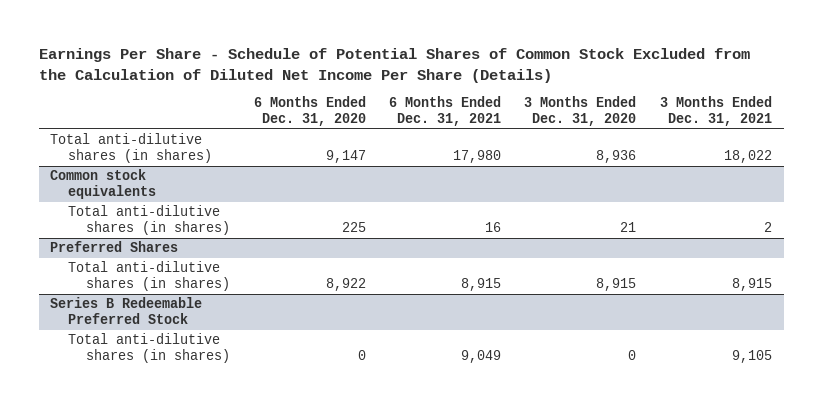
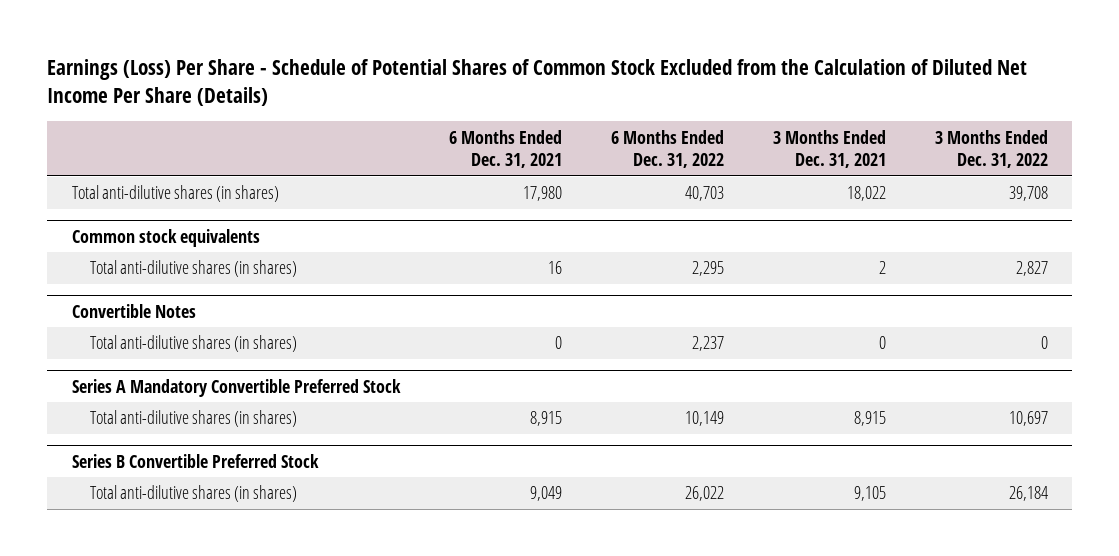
- Earnings Per Share - Schedule of Potential Shares of Common Stock Excluded from the Calculation of Diluted Net Income Per Share (Details)
+ Earnings (Loss) Per Share - Schedule of Potential Shares of Common Stock Excluded from the Calculation of Diluted Net Income Per Share (Details)
- | 6 Months Ended Dec. 31, 2020 | 6 Months Ended Dec. 31, 2021 | 3 Months Ended Dec. 31, 2020 | 3 Months Ended Dec. 31, 2021
+ | 6 Months Ended Dec. 31, 2021 | 6 Months Ended Dec. 31, 2022 | 3 Months Ended Dec. 31, 2021 | 3 Months Ended Dec. 31, 2022
- Preferred Shares
+ Convertible Notes
+ Total anti-dilutive shares (in shares) | 0 | 2,237 | 0 | 0
+ Series A Mandatory Convertible Preferred Stock
- Series B Redeemable Preferred Stock
+ Series B Convertible Preferred Stock

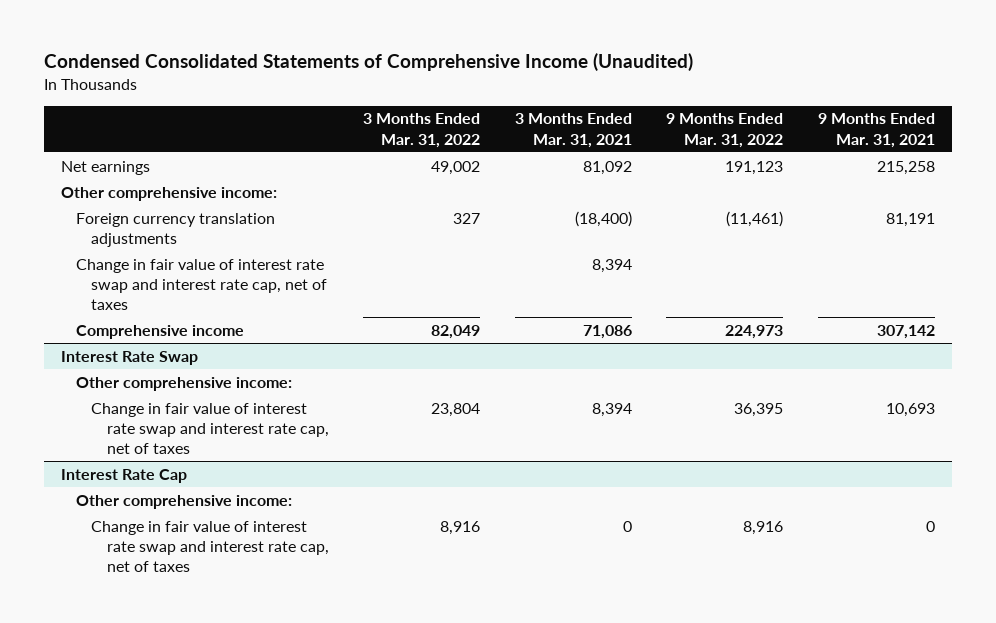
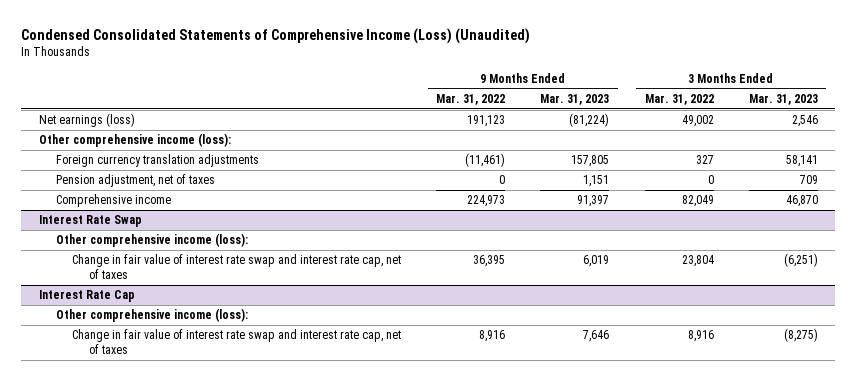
- Condensed Consolidated Statements of Comprehensive Income (Unaudited)
+ Condensed Consolidated Statements of Comprehensive Income (Loss) (Unaudited)
- | 3 Months Ended Mar. 31, 2022 | 3 Months Ended Mar. 31, 2021 | 9 Months Ended Mar. 31, 2022 | 9 Months Ended Mar. 31, 2021
+ | 9 Months Ended Mar. 31, 2022 | 9 Months Ended Mar. 31, 2023 | 3 Months Ended Mar. 31, 2022 | 3 Months Ended Mar. 31, 2023
- Net earnings | 49,002 | 81,092 | 191,123 | 215,258
- Other comprehensive income:
+ Net earnings (loss) | 191,123 | (81,224) | 49,002 | 2,546
+ Other comprehensive income (loss):
- Change in fair value of interest rate swap and interest rate cap, net of taxes | | 8,394 | |
+ Pension adjustment, net of taxes | 0 | 1,151 | 0 | 709
@ Interest Rate Swap
- Other comprehensive income:
+ Other comprehensive income (loss):
@ Interest Rate Cap
- Other comprehensive income:
+ Other comprehensive income (loss):

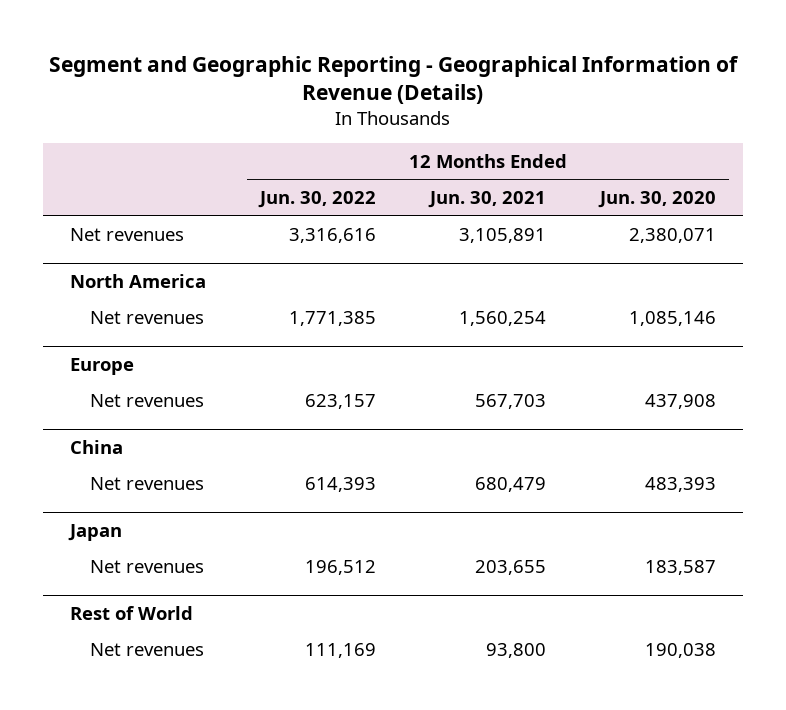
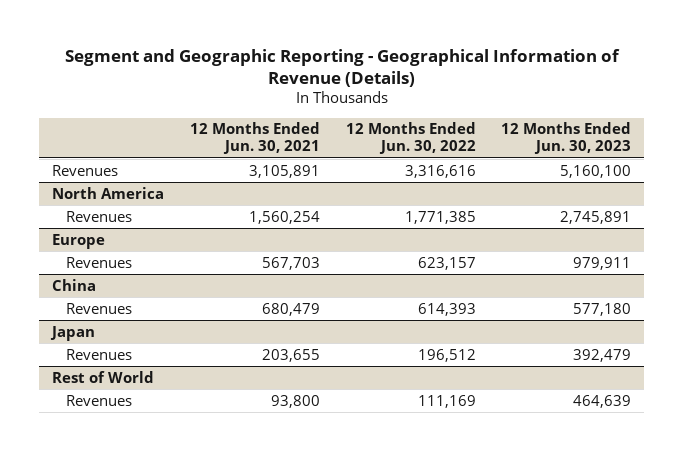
- | 12 Months Ended Jun. 30, 2022 | 12 Months Ended Jun. 30, 2021 | 12 Months Ended Jun. 30, 2020
+ | 12 Months Ended Jun. 30, 2021 | 12 Months Ended Jun. 30, 2022 | 12 Months Ended Jun. 30, 2023
- Net revenues | 3,316,616 | 3,105,891 | 2,380,071
+ Revenues | 3,105,891 | 3,316,616 | 5,160,100
@ North America
- Net revenues | 1,771,385 | 1,560,254 | 1,085,146
+ Revenues | 1,560,254 | 1,771,385 | 2,745,891
@ Europe
- Net revenues | 623,157 | 567,703 | 437,908
+ Revenues | 567,703 | 623,157 | 979,911
@ China
- Net revenues | 614,393 | 680,479 | 483,393
+ Revenues | 680,479 | 614,393 | 577,180
@ Japan
- Net revenues | 196,512 | 203,655 | 183,587
+ Revenues | 203,655 | 196,512 | 392,479
@ Rest of World
- Net revenues | 111,169 | 93,800 | 190,038
+ Revenues | 93,800 | 111,169 | 464,639

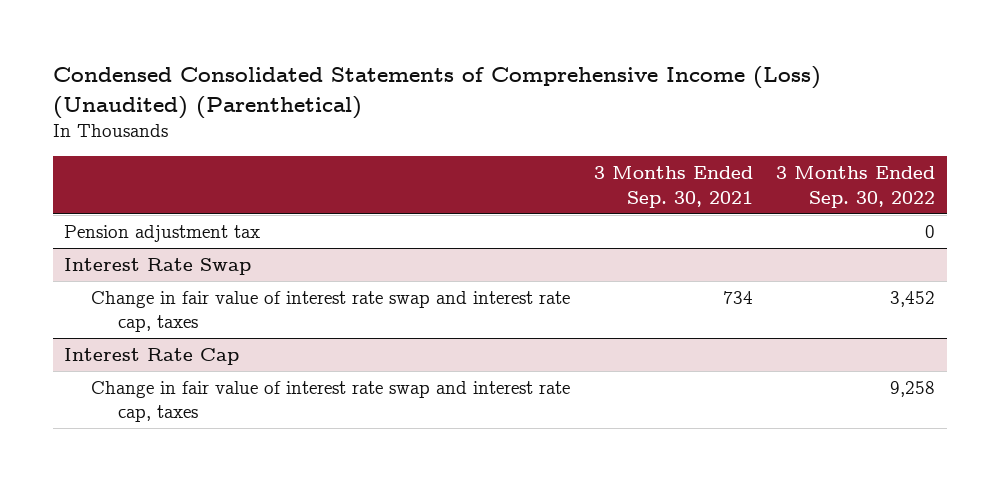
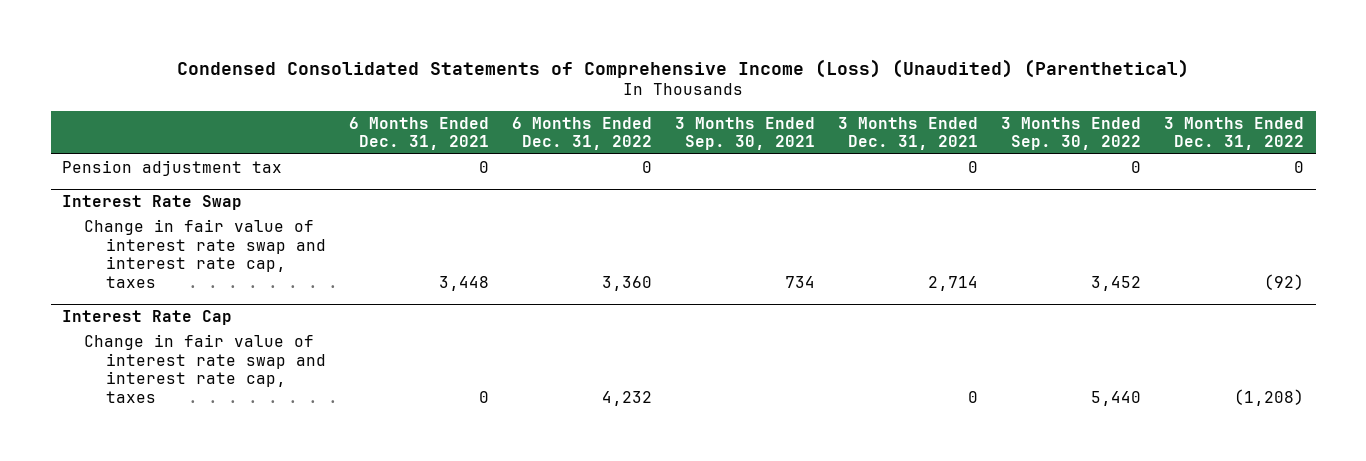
- | 3 Months Ended Sep. 30, 2021 | 3 Months Ended Sep. 30, 2022
+ | 6 Months Ended Dec. 31, 2021 | 6 Months Ended Dec. 31, 2022 | 3 Months Ended Sep. 30, 2021 | 3 Months Ended Dec. 31, 2021 | 3 Months Ended Sep. 30, 2022 | 3 Months Ended Dec. 31, 2022
@ Interest Rate Cap
- Change in fair value of interest rate swap and interest rate cap, taxes | | 9,258
+ Change in fair value of interest rate swap and interest rate cap, taxes | 0 | 4,232 | | 0 | 5,440 | (1,208)

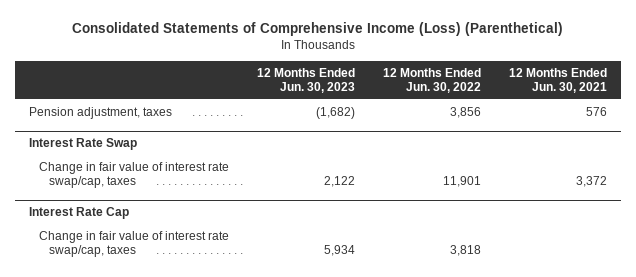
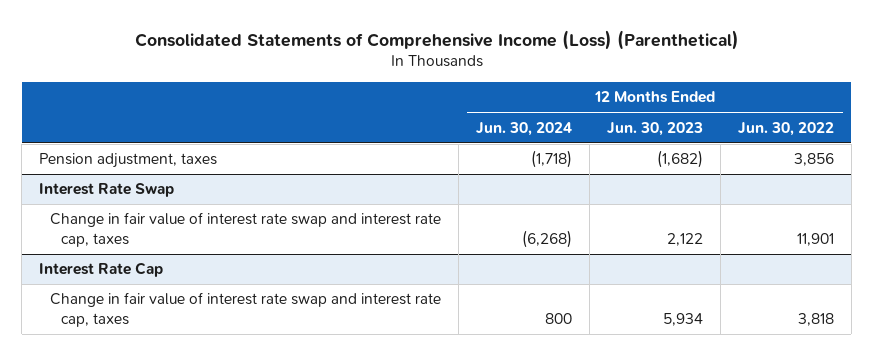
- | 12 Months Ended Jun. 30, 2023 | 12 Months Ended Jun. 30, 2022 | 12 Months Ended Jun. 30, 2021
+ | 12 Months Ended Jun. 30, 2024 | 12 Months Ended Jun. 30, 2023 | 12 Months Ended Jun. 30, 2022
@ Interest Rate Swap
- Change in fair value of interest rate swap/cap, taxes | 2,122 | 11,901 | 3,372
+ Change in fair value of interest rate swap and interest rate cap, taxes | (6,268) | 2,122 | 11,901
@ Interest Rate Cap
- Change in fair value of interest rate swap/cap, taxes | 5,934 | 3,818 |
+ Change in fair value of interest rate swap and interest rate cap, taxes | 800 | 5,934 | 3,818

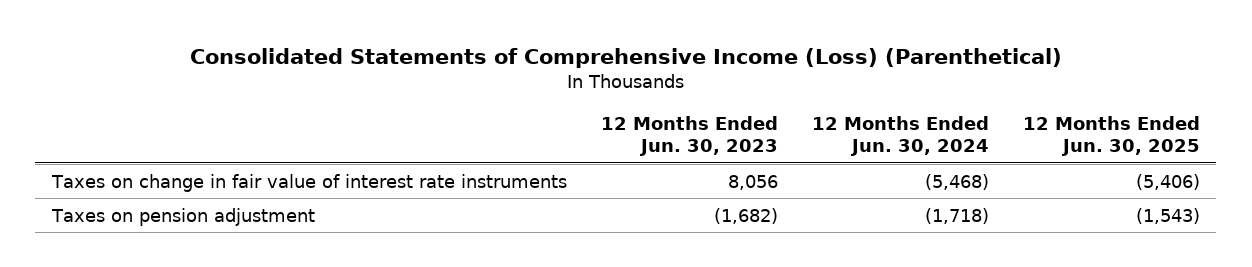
- | 12 Months Ended Jun. 30, 2024 | 12 Months Ended Jun. 30, 2023 | 12 Months Ended Jun. 30, 2022
+ | 12 Months Ended Jun. 30, 2023 | 12 Months Ended Jun. 30, 2024 | 12 Months Ended Jun. 30, 2025
- Pension adjustment, taxes | (1,718) | (1,682) | 3,856
- Interest Rate Swap
- Change in fair value of interest rate swap and interest rate cap, taxes | (6,268) | 2,122 | 11,901
- Interest Rate Cap
- Change in fair value of interest rate swap and interest rate cap, taxes | 800 | 5,934 | 3,818
+ Taxes on change in fair value of interest rate instruments | 8,056 | (5,468) | (5,406)
+ Taxes on pension adjustment | (1,682) | (1,718) | (1,543)

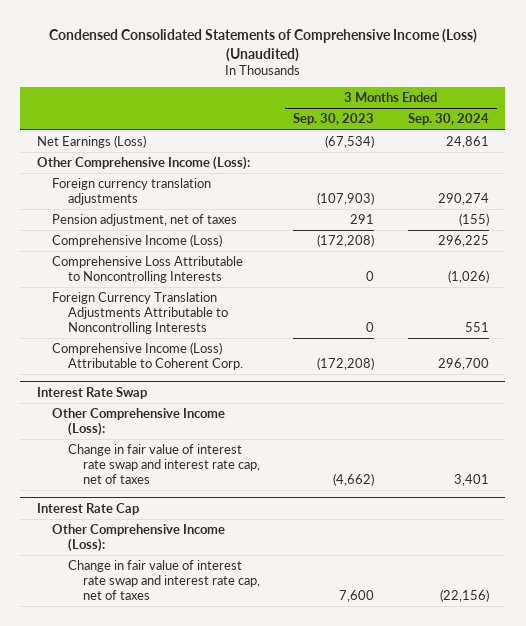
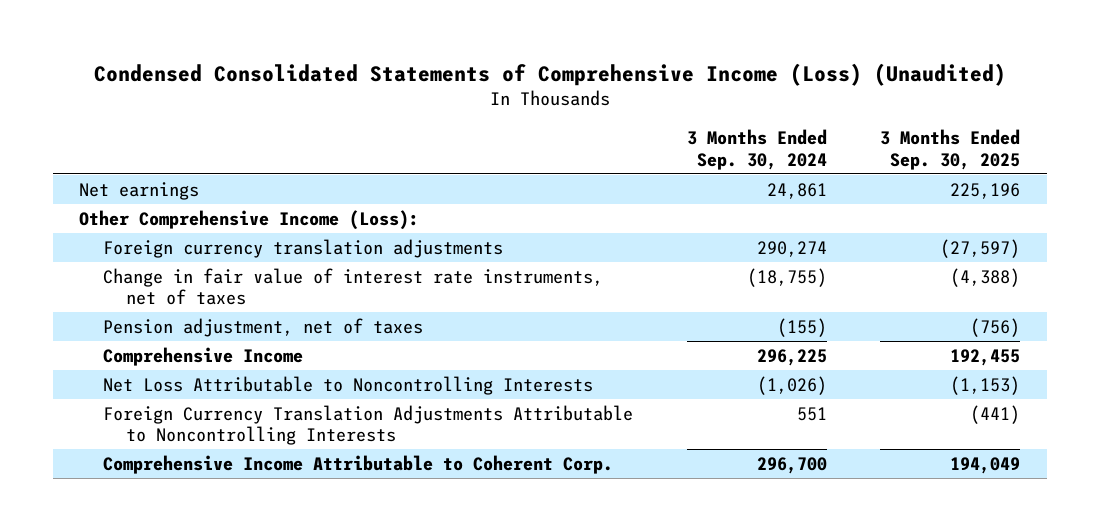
- | 3 Months Ended Sep. 30, 2023 | 3 Months Ended Sep. 30, 2024
+ | 3 Months Ended Sep. 30, 2024 | 3 Months Ended Sep. 30, 2025
- Net Earnings (Loss) | (67,534) | 24,861
+ Net earnings | 24,861 | 225,196
+ Change in fair value of interest rate instruments, net of taxes | (18,755) | (4,388)
- Comprehensive Income (Loss) | (172,208) | 296,225
- Comprehensive Loss Attributable to Noncontrolling Interests | 0 | (1,026)
+ Comprehensive Income | 296,225 | 192,455
+ Net Loss Attributable to Noncontrolling Interests | (1,026) | (1,153)
- Comprehensive Income (Loss) Attributable to Coherent Corp. | (172,208) | 296,700
- Interest Rate Swap
- Other Comprehensive Income (Loss):
- Change in fair value of interest rate swap and interest rate cap, net of taxes | (4,662) | 3,401
- Interest Rate Cap
- Other Comprehensive Income (Loss):
- Change in fair value of interest rate swap and interest rate cap, net of taxes | 7,600 | (22,156)
+ Comprehensive Income Attributable to Coherent Corp. | 296,700 | 194,049

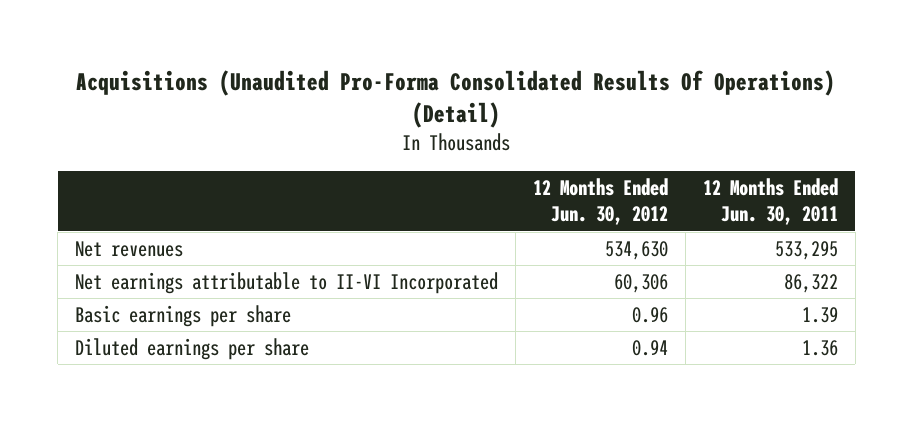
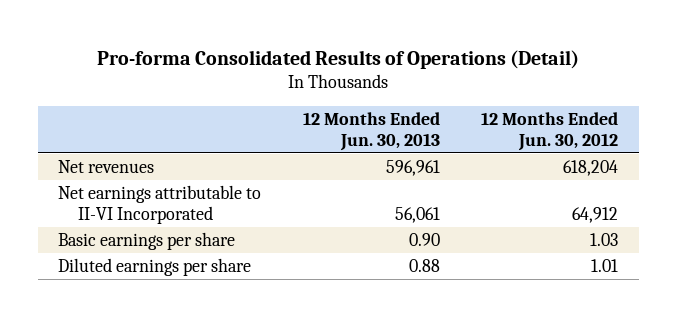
- Acquisitions (Unaudited Pro-Forma Consolidated Results Of Operations) (Detail)
+ Pro-forma Consolidated Results of Operations (Detail)
- | 12 Months Ended Jun. 30, 2012 | 12 Months Ended Jun. 30, 2011
+ | 12 Months Ended Jun. 30, 2013 | 12 Months Ended Jun. 30, 2012
- Net revenues | 534,630 | 533,295
- Net earnings attributable to II-VI Incorporated | 60,306 | 86,322
- Basic earnings per share | 0.96 | 1.39
- Diluted earnings per share | 0.94 | 1.36
+ Net revenues | 596,961 | 618,204
+ Net earnings attributable to II-VI Incorporated | 56,061 | 64,912
+ Basic earnings per share | 0.90 | 1.03
+ Diluted earnings per share | 0.88 | 1.01

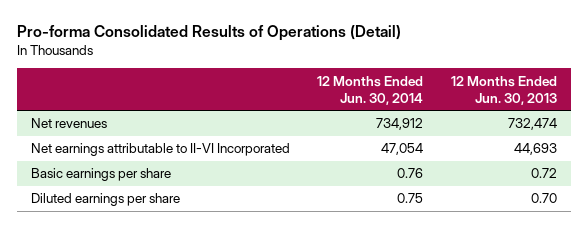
- | 12 Months Ended Jun. 30, 2013 | 12 Months Ended Jun. 30, 2012
+ | 12 Months Ended Jun. 30, 2014 | 12 Months Ended Jun. 30, 2013
- Net revenues | 596,961 | 618,204
- Net earnings attributable to II-VI Incorporated | 56,061 | 64,912
- Basic earnings per share | 0.90 | 1.03
- Diluted earnings per share | 0.88 | 1.01
+ Net revenues | 734,912 | 732,474
+ Net earnings attributable to II-VI Incorporated | 47,054 | 44,693
+ Basic earnings per share | 0.76 | 0.72
+ Diluted earnings per share | 0.75 | 0.70

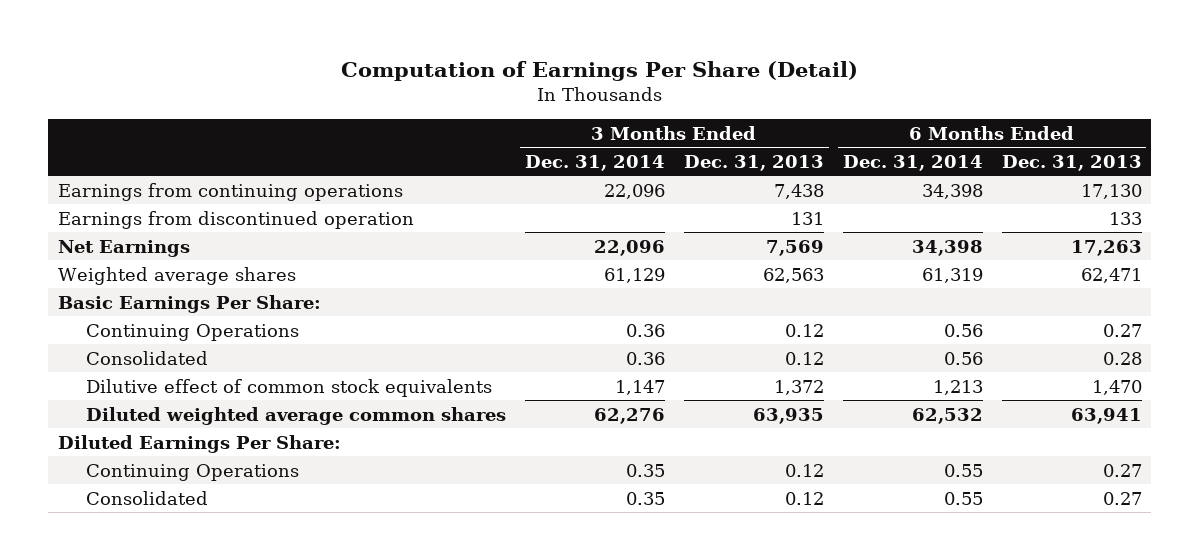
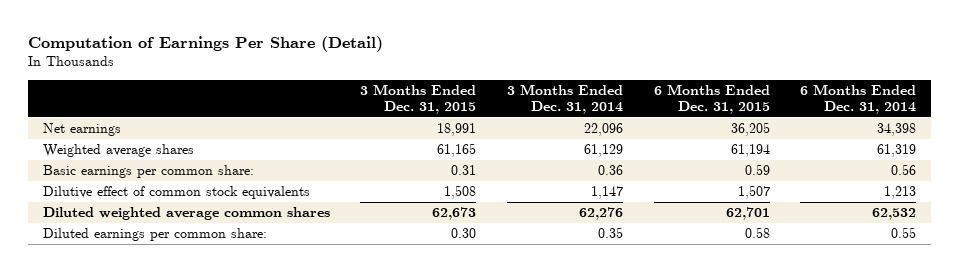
- | 3 Months Ended Dec. 31, 2014 | 3 Months Ended Dec. 31, 2013 | 6 Months Ended Dec. 31, 2014 | 6 Months Ended Dec. 31, 2013
+ | 3 Months Ended Dec. 31, 2015 | 3 Months Ended Dec. 31, 2014 | 6 Months Ended Dec. 31, 2015 | 6 Months Ended Dec. 31, 2014
- Earnings from continuing operations | 22,096 | 7,438 | 34,398 | 17,130
- Earnings from discontinued operation | | 131 | | 133
- Net Earnings | 22,096 | 7,569 | 34,398 | 17,263
+ Net earnings | 18,991 | 22,096 | 36,205 | 34,398
- Basic Earnings Per Share:
- Continuing Operations | 0.36 | 0.12 | 0.56 | 0.27
- Consolidated | 0.36 | 0.12 | 0.56 | 0.28
+ Basic earnings per common share: | 0.31 | 0.36 | 0.59 | 0.56
- Diluted Earnings Per Share:
- Continuing Operations | 0.35 | 0.12 | 0.55 | 0.27
- Consolidated | 0.35 | 0.12 | 0.55 | 0.27
+ Diluted earnings per common share: | 0.30 | 0.35 | 0.58 | 0.55

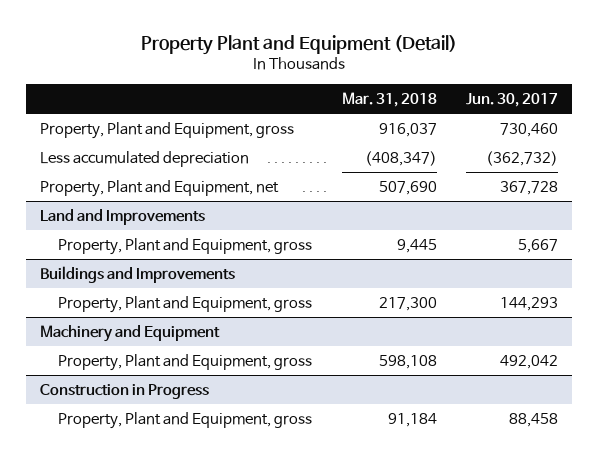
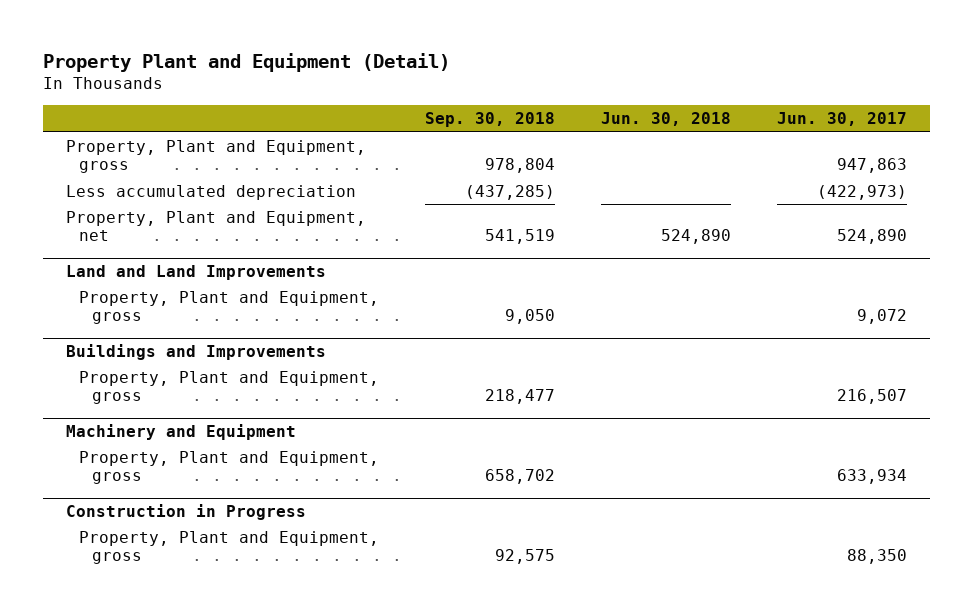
- | Mar. 31, 2018 | Jun. 30, 2017
+ | Sep. 30, 2018 | Jun. 30, 2018 | Jun. 30, 2017
- Property, Plant and Equipment, gross | 916,037 | 730,460
- Less accumulated depreciation | (408,347) | (362,732)
- Property, Plant and Equipment, net | 507,690 | 367,728
- Land and Improvements
- Property, Plant and Equipment, gross | 9,445 | 5,667
+ Property, Plant and Equipment, gross | 978,804 | | 947,863
+ Less accumulated depreciation | (437,285) | | (422,973)
+ Property, Plant and Equipment, net | 541,519 | 524,890 | 524,890
+ Land and Land Improvements
+ Property, Plant and Equipment, gross | 9,050 | | 9,072
@ Buildings and Improvements
- Property, Plant and Equipment, gross | 217,300 | 144,293
+ Property, Plant and Equipment, gross | 218,477 | | 216,507
@ Machinery and Equipment
- Property, Plant and Equipment, gross | 598,108 | 492,042
+ Property, Plant and Equipment, gross | 658,702 | | 633,934
@ Construction in Progress
- Property, Plant and Equipment, gross | 91,184 | 88,458
+ Property, Plant and Equipment, gross | 92,575 | | 88,350

